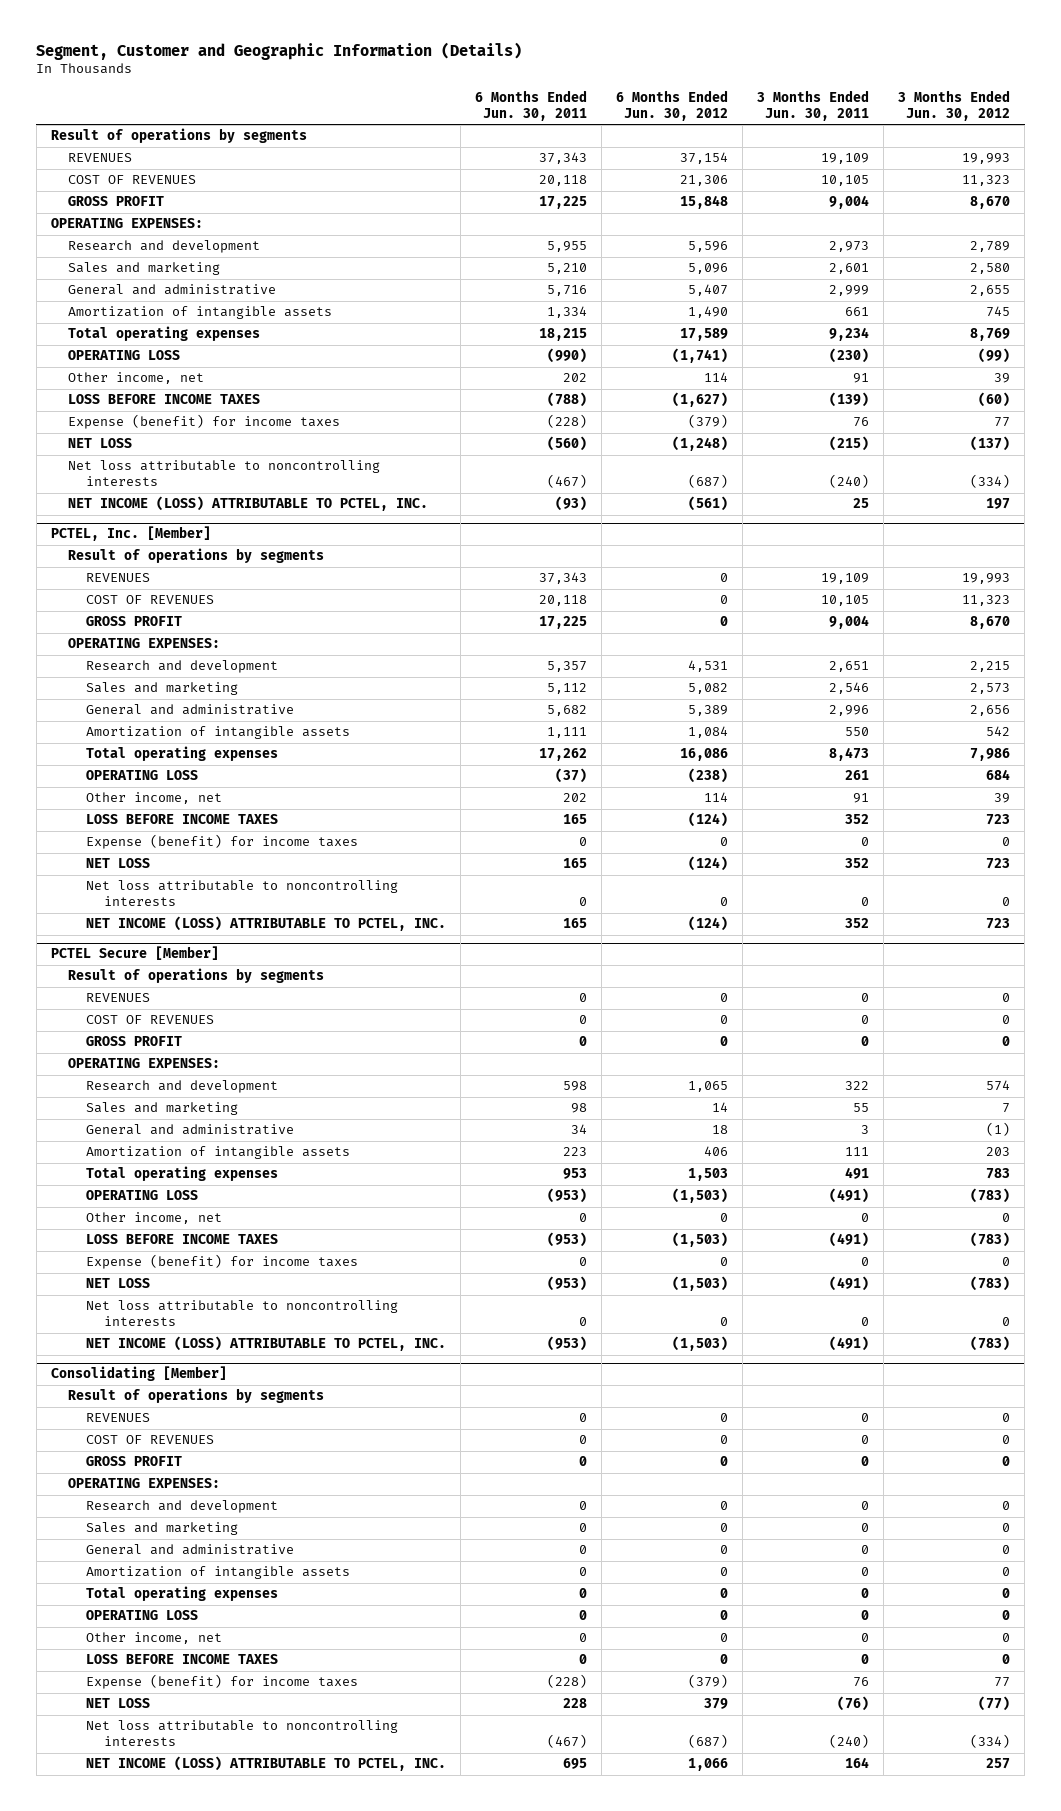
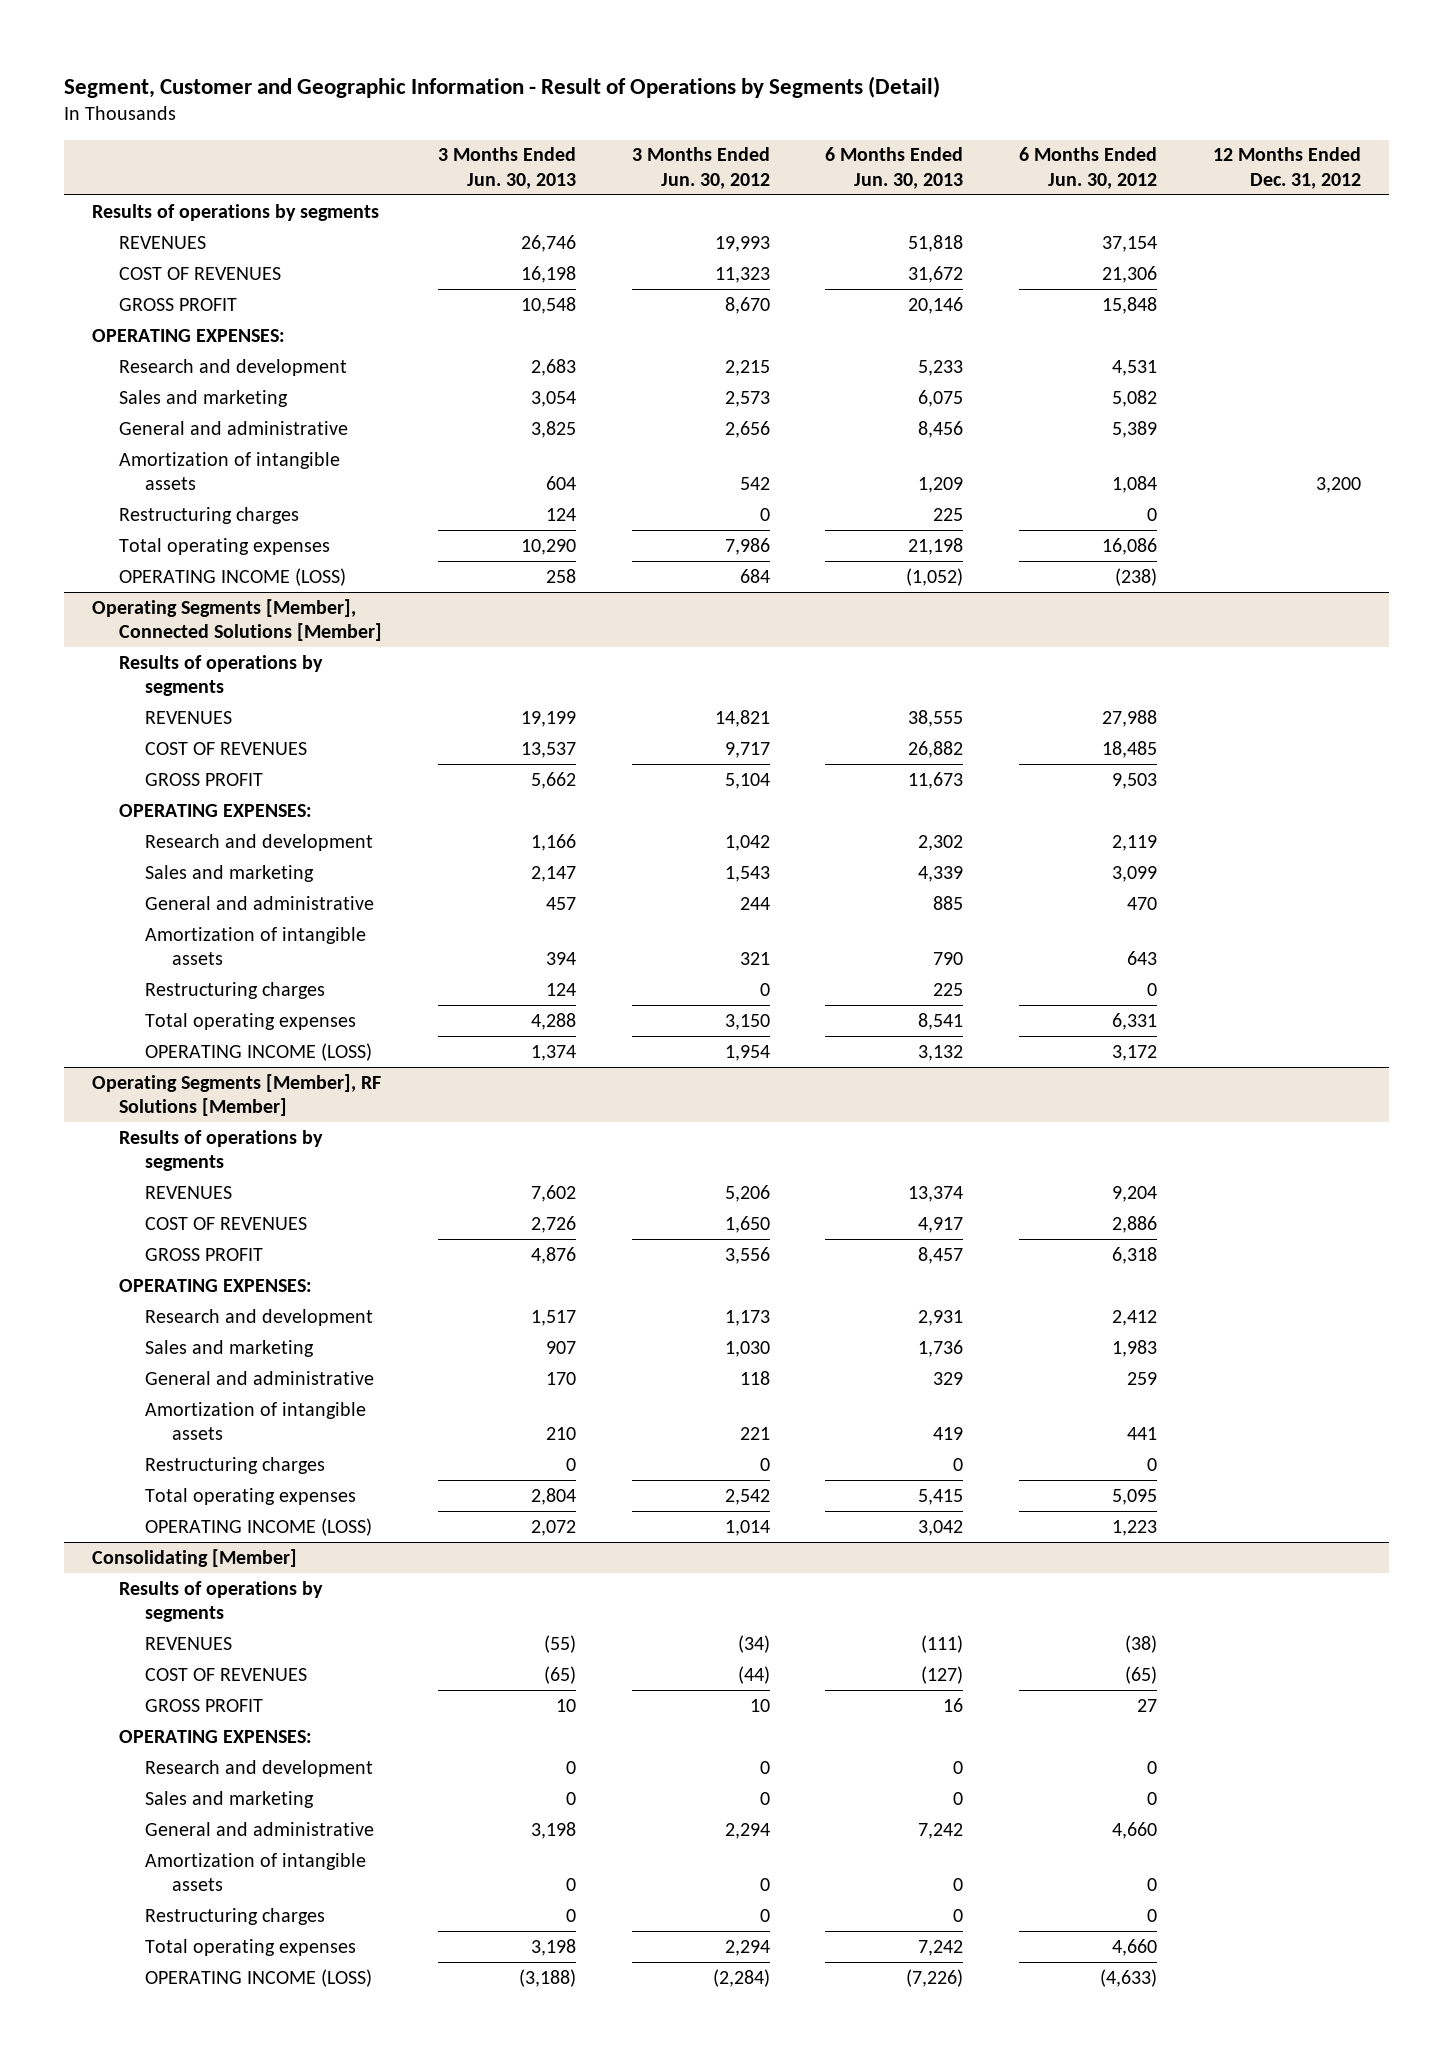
- Segment, Customer and Geographic Information (Details)
+ Segment, Customer and Geographic Information - Result of Operations by Segments (Detail)
- | 6 Months Ended Jun. 30, 2011 | 6 Months Ended Jun. 30, 2012 | 3 Months Ended Jun. 30, 2011 | 3 Months Ended Jun. 30, 2012
+ | 3 Months Ended Jun. 30, 2013 | 3 Months Ended Jun. 30, 2012 | 6 Months Ended Jun. 30, 2013 | 6 Months Ended Jun. 30, 2012 | 12 Months Ended Dec. 31, 2012
- Result of operations by segments
+ Results of operations by segments
- Research and development | 5,955 | 5,596 | 2,973 | 2,789
- Sales and marketing | 5,210 | 5,096 | 2,601 | 2,580
- General and administrative | 5,716 | 5,407 | 2,999 | 2,655
- Amortization of intangible assets | 1,334 | 1,490 | 661 | 745
- Total operating expenses | 18,215 | 17,589 | 9,234 | 8,769
- OPERATING LOSS | (990) | (1,741) | (230) | (99)
- Other income, net | 202 | 114 | 91 | 39
- LOSS BEFORE INCOME TAXES | (788) | (1,627) | (139) | (60)
- Expense (benefit) for income taxes | (228) | (379) | 76 | 77
- NET LOSS | (560) | (1,248) | (215) | (137)
- Net loss attributable to noncontrolling interests | (467) | (687) | (240) | (334)
- NET INCOME (LOSS) ATTRIBUTABLE TO PCTEL, INC. | (93) | (561) | 25 | 197
- PCTEL, Inc. [Member]
- Result of operations by segments
- REVENUES | 37,343 | 0 | 19,109 | 19,993
- COST OF REVENUES | 20,118 | 0 | 10,105 | 11,323
- GROSS PROFIT | 17,225 | 0 | 9,004 | 8,670
- OPERATING EXPENSES:
+ Restructuring charges | 124 | 0 | 225 | 0 |
- OPERATING LOSS | (37) | (238) | 261 | 684
- Other income, net | 202 | 114 | 91 | 39
- LOSS BEFORE INCOME TAXES | 165 | (124) | 352 | 723
- Expense (benefit) for income taxes | 0 | 0 | 0 | 0
- NET LOSS | 165 | (124) | 352 | 723
- Net loss attributable to noncontrolling interests | 0 | 0 | 0 | 0
- NET INCOME (LOSS) ATTRIBUTABLE TO PCTEL, INC. | 165 | (124) | 352 | 723
- PCTEL Secure [Member]
- Result of operations by segments
- REVENUES | 0 | 0 | 0 | 0
- COST OF REVENUES | 0 | 0 | 0 | 0
- GROSS PROFIT | 0 | 0 | 0 | 0
+ OPERATING INCOME (LOSS) | 258 | 684 | (1,052) | (238) |
+ Operating Segments [Member], Connected Solutions [Member]
+ Results of operations by segments
+ REVENUES | 19,199 | 14,821 | 38,555 | 27,988 |
+ COST OF REVENUES | 13,537 | 9,717 | 26,882 | 18,485 |
+ GROSS PROFIT | 5,662 | 5,104 | 11,673 | 9,503 |
- Research and development | 598 | 1,065 | 322 | 574
- Sales and marketing | 98 | 14 | 55 | 7
- General and administrative | 34 | 18 | 3 | (1)
- Amortization of intangible assets | 223 | 406 | 111 | 203
- Total operating expenses | 953 | 1,503 | 491 | 783
- OPERATING LOSS | (953) | (1,503) | (491) | (783)
- Other income, net | 0 | 0 | 0 | 0
- LOSS BEFORE INCOME TAXES | (953) | (1,503) | (491) | (783)
- Expense (benefit) for income taxes | 0 | 0 | 0 | 0
- NET LOSS | (953) | (1,503) | (491) | (783)
- Net loss attributable to noncontrolling interests | 0 | 0 | 0 | 0
- NET INCOME (LOSS) ATTRIBUTABLE TO PCTEL, INC. | (953) | (1,503) | (491) | (783)
+ Research and development | 1,166 | 1,042 | 2,302 | 2,119 |
+ Sales and marketing | 2,147 | 1,543 | 4,339 | 3,099 |
+ General and administrative | 457 | 244 | 885 | 470 |
+ Amortization of intangible assets | 394 | 321 | 790 | 643 |
+ Restructuring charges | 124 | 0 | 225 | 0 |
+ Total operating expenses | 4,288 | 3,150 | 8,541 | 6,331 |
+ OPERATING INCOME (LOSS) | 1,374 | 1,954 | 3,132 | 3,172 |
+ Operating Segments [Member], RF Solutions [Member]
+ Results of operations by segments
+ REVENUES | 7,602 | 5,206 | 13,374 | 9,204 |
+ COST OF REVENUES | 2,726 | 1,650 | 4,917 | 2,886 |
+ GROSS PROFIT | 4,876 | 3,556 | 8,457 | 6,318 |
+ OPERATING EXPENSES:
+ Research and development | 1,517 | 1,173 | 2,931 | 2,412 |
+ Sales and marketing | 907 | 1,030 | 1,736 | 1,983 |
+ General and administrative | 170 | 118 | 329 | 259 |
+ Amortization of intangible assets | 210 | 221 | 419 | 441 |
+ Restructuring charges | 0 | 0 | 0 | 0 |
+ Total operating expenses | 2,804 | 2,542 | 5,415 | 5,095 |
+ OPERATING INCOME (LOSS) | 2,072 | 1,014 | 3,042 | 1,223 |
@ Consolidating [Member]
- Result of operations by segments
- REVENUES | 0 | 0 | 0 | 0
- COST OF REVENUES | 0 | 0 | 0 | 0
- GROSS PROFIT | 0 | 0 | 0 | 0
+ Results of operations by segments
+ REVENUES | (55) | (34) | (111) | (38) |
+ COST OF REVENUES | (65) | (44) | (127) | (65) |
+ GROSS PROFIT | 10 | 10 | 16 | 27 |
- General and administrative | 0 | 0 | 0 | 0
+ General and administrative | 3,198 | 2,294 | 7,242 | 4,660 |
- Total operating expenses | 0 | 0 | 0 | 0
- OPERATING LOSS | 0 | 0 | 0 | 0
- Other income, net | 0 | 0 | 0 | 0
- LOSS BEFORE INCOME TAXES | 0 | 0 | 0 | 0
- Expense (benefit) for income taxes | (228) | (379) | 76 | 77
- NET LOSS | 228 | 379 | (76) | (77)
- Net loss attributable to noncontrolling interests | (467) | (687) | (240) | (334)
- NET INCOME (LOSS) ATTRIBUTABLE TO PCTEL, INC. | 695 | 1,066 | 164 | 257
+ Restructuring charges | 0 | 0 | 0 | 0 |
+ Total operating expenses | 3,198 | 2,294 | 7,242 | 4,660 |
+ OPERATING INCOME (LOSS) | (3,188) | (2,284) | (7,226) | (4,633) |

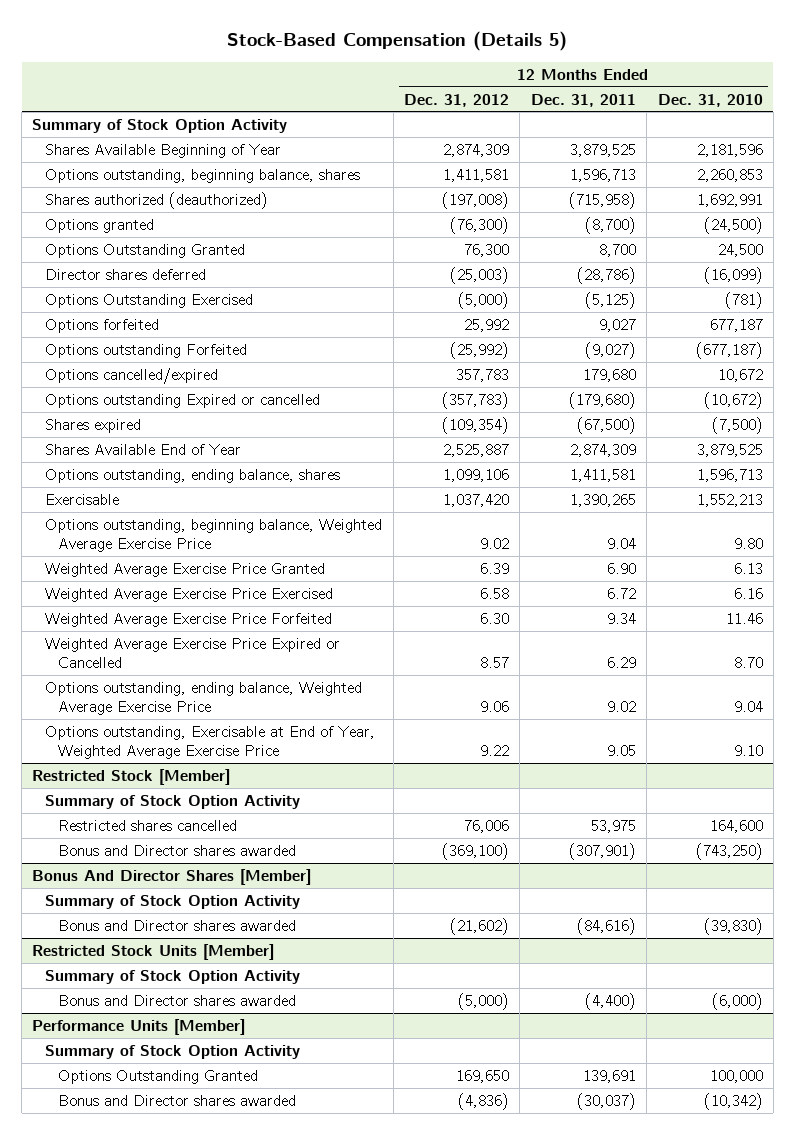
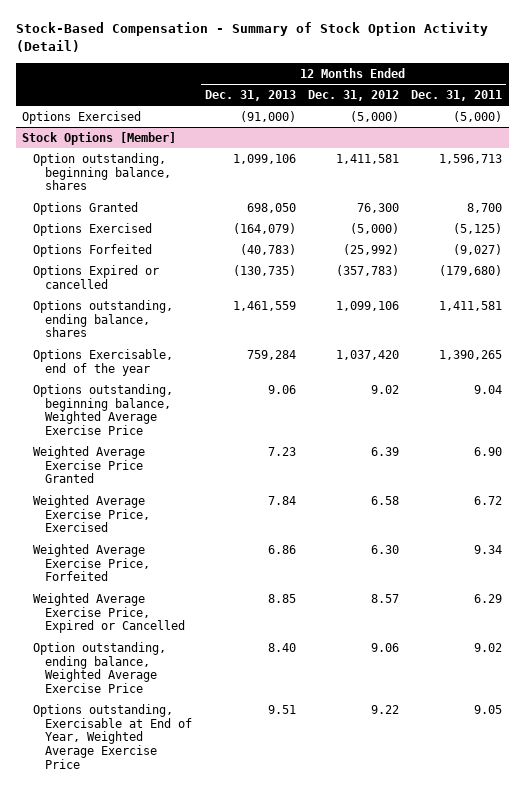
- Stock-Based Compensation (Details 5)
+ Stock-Based Compensation - Summary of Stock Option Activity (Detail)
- | 12 Months Ended Dec. 31, 2012 | 12 Months Ended Dec. 31, 2011 | 12 Months Ended Dec. 31, 2010
+ | 12 Months Ended Dec. 31, 2013 | 12 Months Ended Dec. 31, 2012 | 12 Months Ended Dec. 31, 2011
- Summary of Stock Option Activity
- Shares Available Beginning of Year | 2,874,309 | 3,879,525 | 2,181,596
- Options outstanding, beginning balance, shares | 1,411,581 | 1,596,713 | 2,260,853
- Shares authorized (deauthorized) | (197,008) | (715,958) | 1,692,991
- Options granted | (76,300) | (8,700) | (24,500)
- Options Outstanding Granted | 76,300 | 8,700 | 24,500
- Director shares deferred | (25,003) | (28,786) | (16,099)
- Options Outstanding Exercised | (5,000) | (5,125) | (781)
- Options forfeited | 25,992 | 9,027 | 677,187
- Options outstanding Forfeited | (25,992) | (9,027) | (677,187)
- Options cancelled/expired | 357,783 | 179,680 | 10,672
- Options outstanding Expired or cancelled | (357,783) | (179,680) | (10,672)
- Shares expired | (109,354) | (67,500) | (7,500)
- Shares Available End of Year | 2,525,887 | 2,874,309 | 3,879,525
+ Options Exercised | (91,000) | (5,000) | (5,000)
+ Stock Options [Member]
+ Option outstanding, beginning balance, shares | 1,099,106 | 1,411,581 | 1,596,713
+ Options Granted | 698,050 | 76,300 | 8,700
+ Options Exercised | (164,079) | (5,000) | (5,125)
+ Options Forfeited | (40,783) | (25,992) | (9,027)
+ Options Expired or cancelled | (130,735) | (357,783) | (179,680)
- Exercisable | 1,037,420 | 1,390,265 | 1,552,213
+ Options Exercisable, end of the year | 759,284 | 1,037,420 | 1,390,265
- Weighted Average Exercise Price Exercised | 6.58 | 6.72 | 6.16
- Weighted Average Exercise Price Forfeited | 6.30 | 9.34 | 11.46
- Weighted Average Exercise Price Expired or Cancelled | 8.57 | 6.29 | 8.70
- Options outstanding, ending balance, Weighted Average Exercise Price | 9.06 | 9.02 | 9.04
+ Weighted Average Exercise Price, Exercised | 7.84 | 6.58 | 6.72
+ Weighted Average Exercise Price, Forfeited | 6.86 | 6.30 | 9.34
+ Weighted Average Exercise Price, Expired or Cancelled | 8.85 | 8.57 | 6.29
+ Option outstanding, ending balance, Weighted Average Exercise Price | 8.40 | 9.06 | 9.02
- Restricted Stock [Member]
- Summary of Stock Option Activity
- Restricted shares cancelled | 76,006 | 53,975 | 164,600
- Bonus and Director shares awarded | (369,100) | (307,901) | (743,250)
- Bonus And Director Shares [Member]
- Summary of Stock Option Activity
- Bonus and Director shares awarded | (21,602) | (84,616) | (39,830)
- Restricted Stock Units [Member]
- Summary of Stock Option Activity
- Bonus and Director shares awarded | (5,000) | (4,400) | (6,000)
- Performance Units [Member]
- Summary of Stock Option Activity
- Options Outstanding Granted | 169,650 | 139,691 | 100,000
- Bonus and Director shares awarded | (4,836) | (30,037) | (10,342)

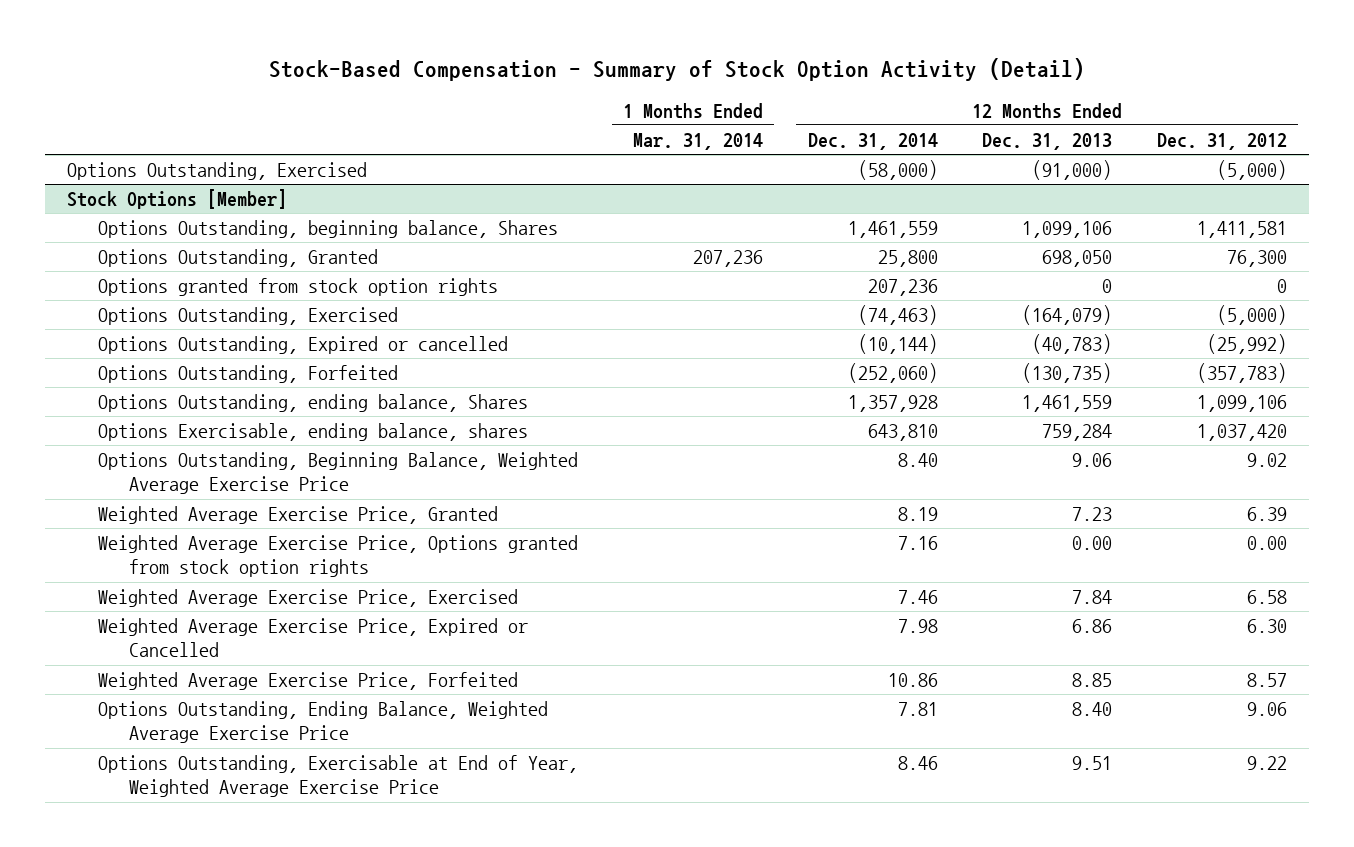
- | 12 Months Ended Dec. 31, 2013 | 12 Months Ended Dec. 31, 2012 | 12 Months Ended Dec. 31, 2011
+ | 1 Months Ended Mar. 31, 2014 | 12 Months Ended Dec. 31, 2014 | 12 Months Ended Dec. 31, 2013 | 12 Months Ended Dec. 31, 2012
- Options Exercised | (91,000) | (5,000) | (5,000)
+ Options Outstanding, Exercised | | (58,000) | (91,000) | (5,000)
@ Stock Options [Member]
- Option outstanding, beginning balance, shares | 1,099,106 | 1,411,581 | 1,596,713
- Options Granted | 698,050 | 76,300 | 8,700
- Options Exercised | (164,079) | (5,000) | (5,125)
- Options Forfeited | (40,783) | (25,992) | (9,027)
- Options Expired or cancelled | (130,735) | (357,783) | (179,680)
- Options outstanding, ending balance, shares | 1,461,559 | 1,099,106 | 1,411,581
- Options Exercisable, end of the year | 759,284 | 1,037,420 | 1,390,265
- Options outstanding, beginning balance, Weighted Average Exercise Price | 9.06 | 9.02 | 9.04
- Weighted Average Exercise Price Granted | 7.23 | 6.39 | 6.90
+ Options Outstanding, beginning balance, Shares | | 1,461,559 | 1,099,106 | 1,411,581
+ Options Outstanding, Granted | 207,236 | 25,800 | 698,050 | 76,300
+ Options granted from stock option rights | | 207,236 | 0 | 0
+ Options Outstanding, Exercised | | (74,463) | (164,079) | (5,000)
+ Options Outstanding, Expired or cancelled | | (10,144) | (40,783) | (25,992)
+ Options Outstanding, Forfeited | | (252,060) | (130,735) | (357,783)
+ Options Outstanding, ending balance, Shares | | 1,357,928 | 1,461,559 | 1,099,106
+ Options Exercisable, ending balance, shares | | 643,810 | 759,284 | 1,037,420
+ Options Outstanding, Beginning Balance, Weighted Average Exercise Price | | 8.40 | 9.06 | 9.02
+ Weighted Average Exercise Price, Granted | | 8.19 | 7.23 | 6.39
+ Weighted Average Exercise Price, Options granted from stock option rights | | 7.16 | 0.00 | 0.00
- Weighted Average Exercise Price, Forfeited | 6.86 | 6.30 | 9.34
- Weighted Average Exercise Price, Expired or Cancelled | 8.85 | 8.57 | 6.29
- Option outstanding, ending balance, Weighted Average Exercise Price | 8.40 | 9.06 | 9.02
- Options outstanding, Exercisable at End of Year, Weighted Average Exercise Price | 9.51 | 9.22 | 9.05
+ Weighted Average Exercise Price, Expired or Cancelled | | 7.98 | 6.86 | 6.30
+ Weighted Average Exercise Price, Forfeited | | 10.86 | 8.85 | 8.57
+ Options Outstanding, Ending Balance, Weighted Average Exercise Price | | 7.81 | 8.40 | 9.06
+ Options Outstanding, Exercisable at End of Year, Weighted Average Exercise Price | | 8.46 | 9.51 | 9.22

